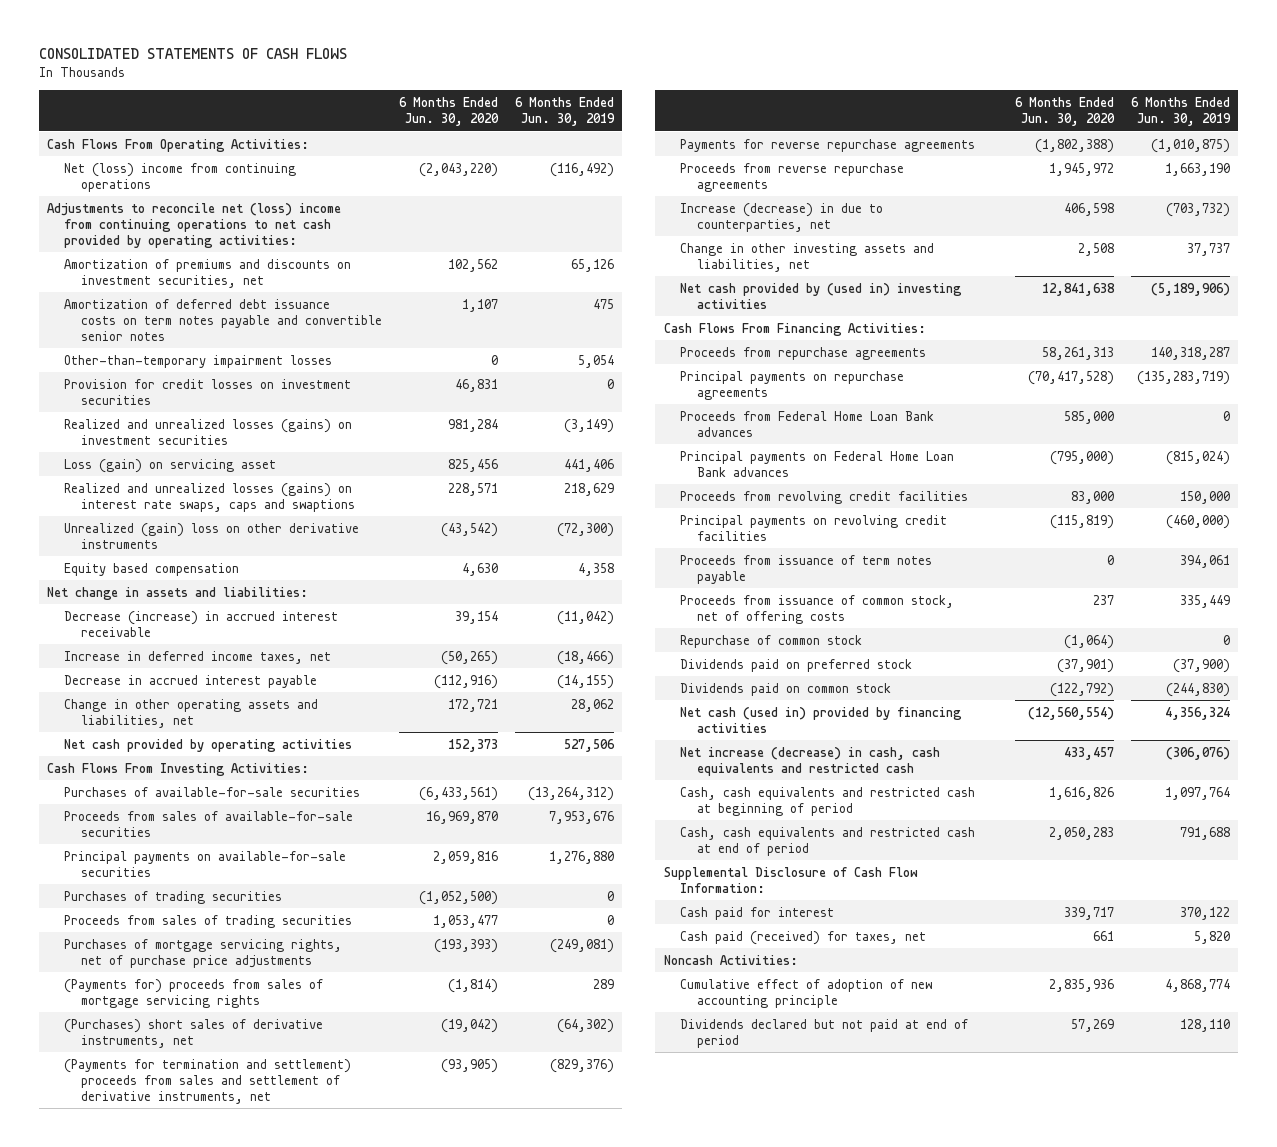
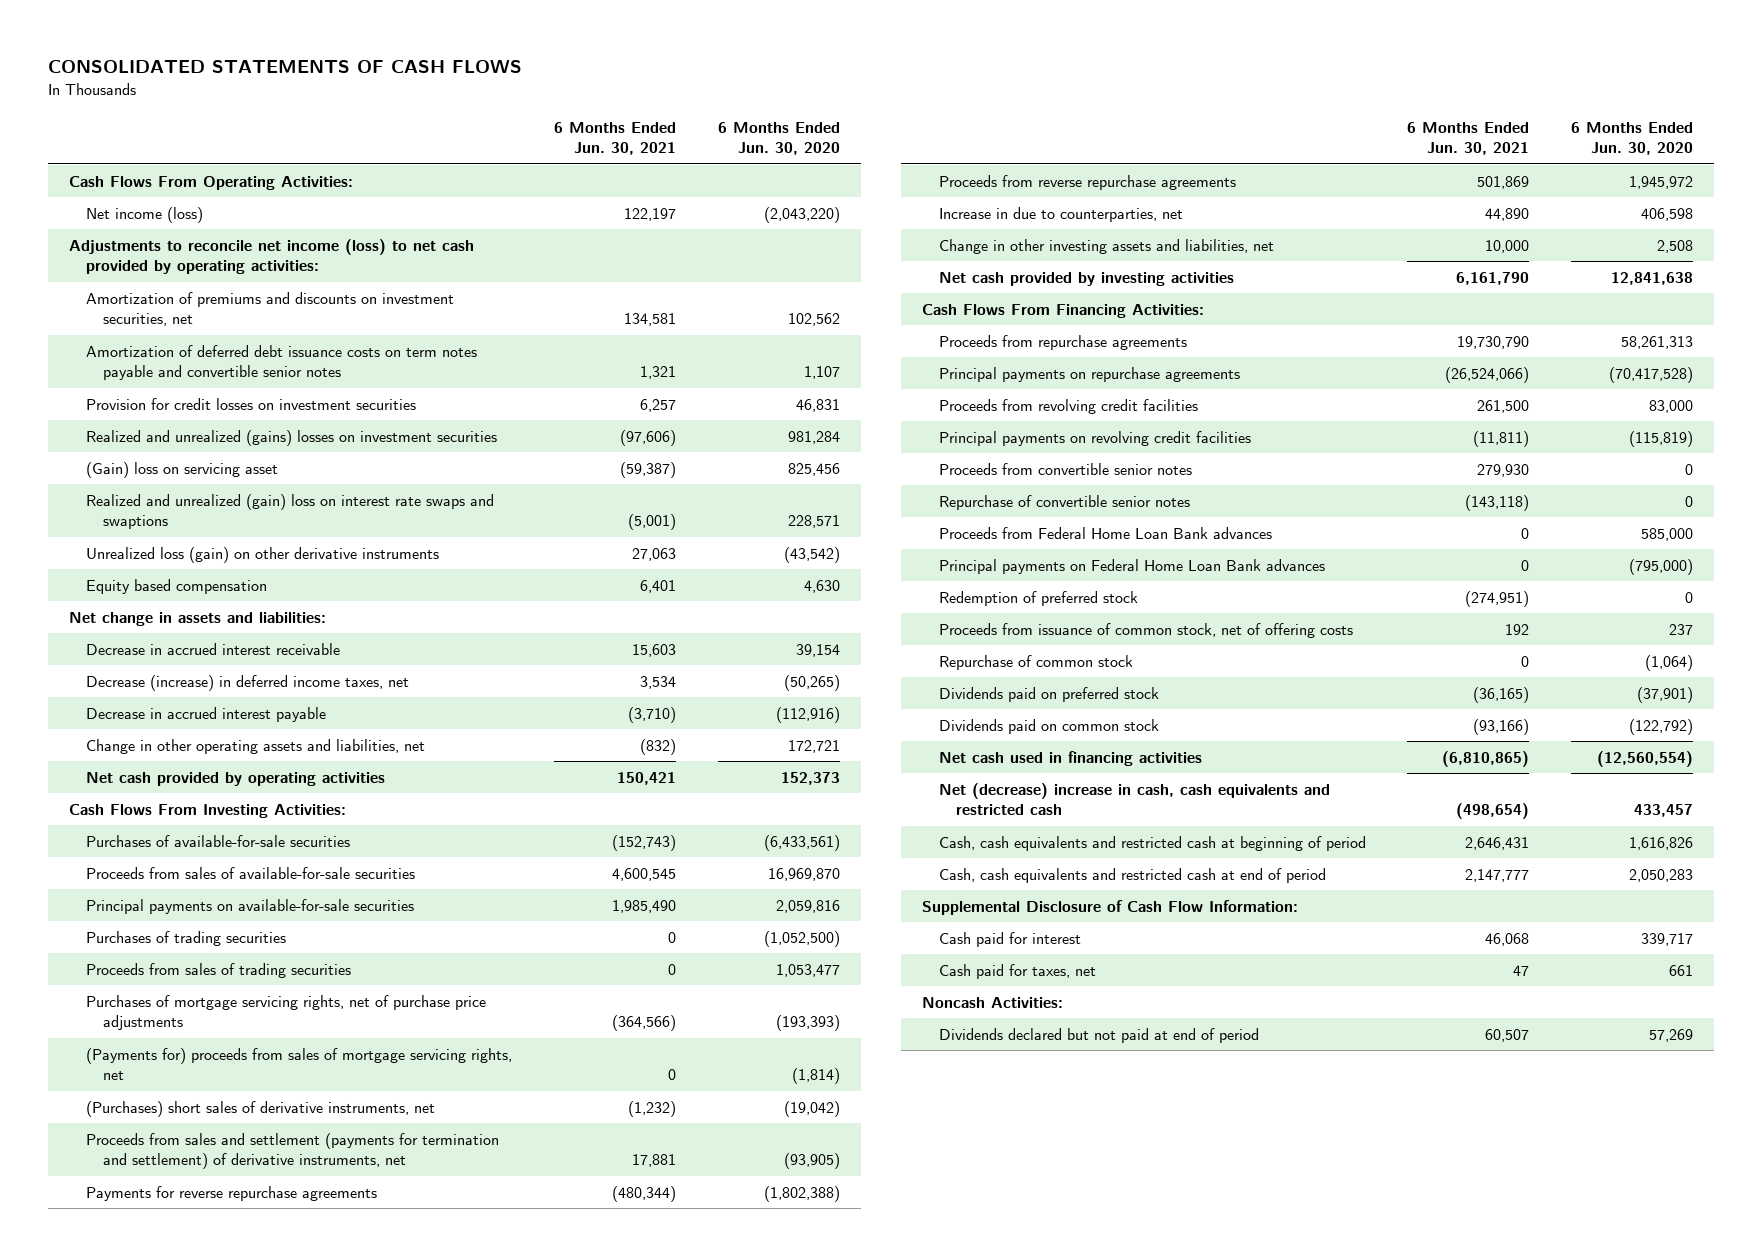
- | 6 Months Ended Jun. 30, 2020 | 6 Months Ended Jun. 30, 2019
+ | 6 Months Ended Jun. 30, 2021 | 6 Months Ended Jun. 30, 2020
- Net (loss) income from continuing operations | (2,043,220) | (116,492)
- Adjustments to reconcile net (loss) income from continuing operations to net cash provided by operating activities:
+ Net income (loss) | 122,197 | (2,043,220)
+ Adjustments to reconcile net income (loss) to net cash provided by operating activities:
- Other-than-temporary impairment losses | 0 | 5,054
- Realized and unrealized losses (gains) on investment securities | 981,284 | (3,149)
- Loss (gain) on servicing asset | 825,456 | 441,406
- Realized and unrealized losses (gains) on interest rate swaps, caps and swaptions | 228,571 | 218,629
- Unrealized (gain) loss on other derivative instruments | (43,542) | (72,300)
+ Realized and unrealized (gains) losses on investment securities | (97,606) | 981,284
+ (Gain) loss on servicing asset | (59,387) | 825,456
+ Realized and unrealized (gain) loss on interest rate swaps and swaptions | (5,001) | 228,571
+ Unrealized loss (gain) on other derivative instruments | 27,063 | (43,542)
- Decrease (increase) in accrued interest receivable | 39,154 | (11,042)
- Increase in deferred income taxes, net | (50,265) | (18,466)
+ Decrease in accrued interest receivable | 15,603 | 39,154
+ Decrease (increase) in deferred income taxes, net | 3,534 | (50,265)
- (Payments for) proceeds from sales of mortgage servicing rights | (1,814) | 289
+ (Payments for) proceeds from sales of mortgage servicing rights, net | 0 | (1,814)
- (Payments for termination and settlement) proceeds from sales and settlement of derivative instruments, net | (93,905) | (829,376)
+ Proceeds from sales and settlement (payments for termination and settlement) of derivative instruments, net | 17,881 | (93,905)
- Increase (decrease) in due to counterparties, net | 406,598 | (703,732)
+ Increase in due to counterparties, net | 44,890 | 406,598
- Net cash provided by (used in) investing activities | 12,841,638 | (5,189,906)
+ Net cash provided by investing activities | 6,161,790 | 12,841,638
- Proceeds from issuance of term notes payable | 0 | 394,061
+ Proceeds from convertible senior notes | 279,930 | 0
+ Repurchase of convertible senior notes | (143,118) | 0
moved down: Proceeds from Federal Home Loan Bank advances | 0 | 585,000
moved down: Principal payments on Federal Home Loan Bank advances | 0 | (795,000)
+ Redemption of preferred stock | (274,951) | 0
- Net cash (used in) provided by financing activities | (12,560,554) | 4,356,324
- Net increase (decrease) in cash, cash equivalents and restricted cash | 433,457 | (306,076)
+ Net cash used in financing activities | (6,810,865) | (12,560,554)
+ Net (decrease) increase in cash, cash equivalents and restricted cash | (498,654) | 433,457
- Cash paid (received) for taxes, net | 661 | 5,820
+ Cash paid for taxes, net | 47 | 661
- Cumulative effect of adoption of new accounting principle | 2,835,936 | 4,868,774

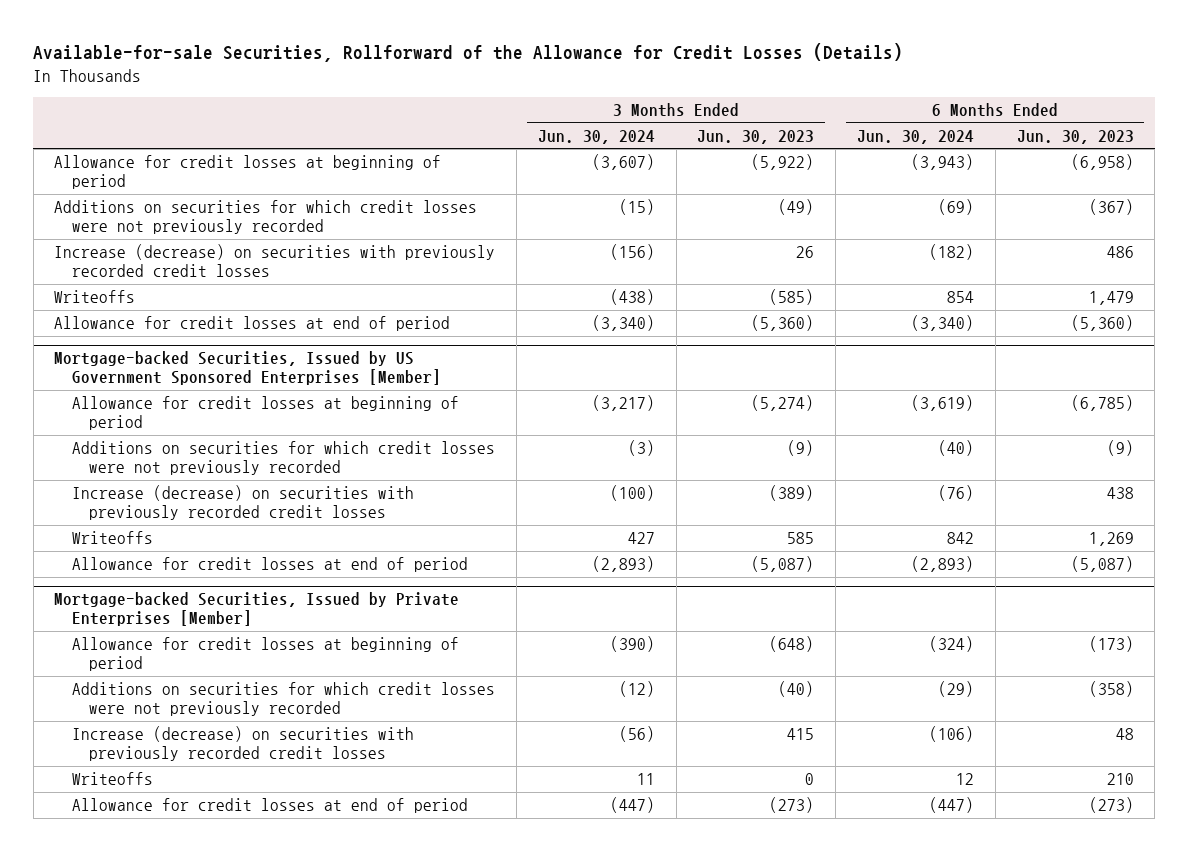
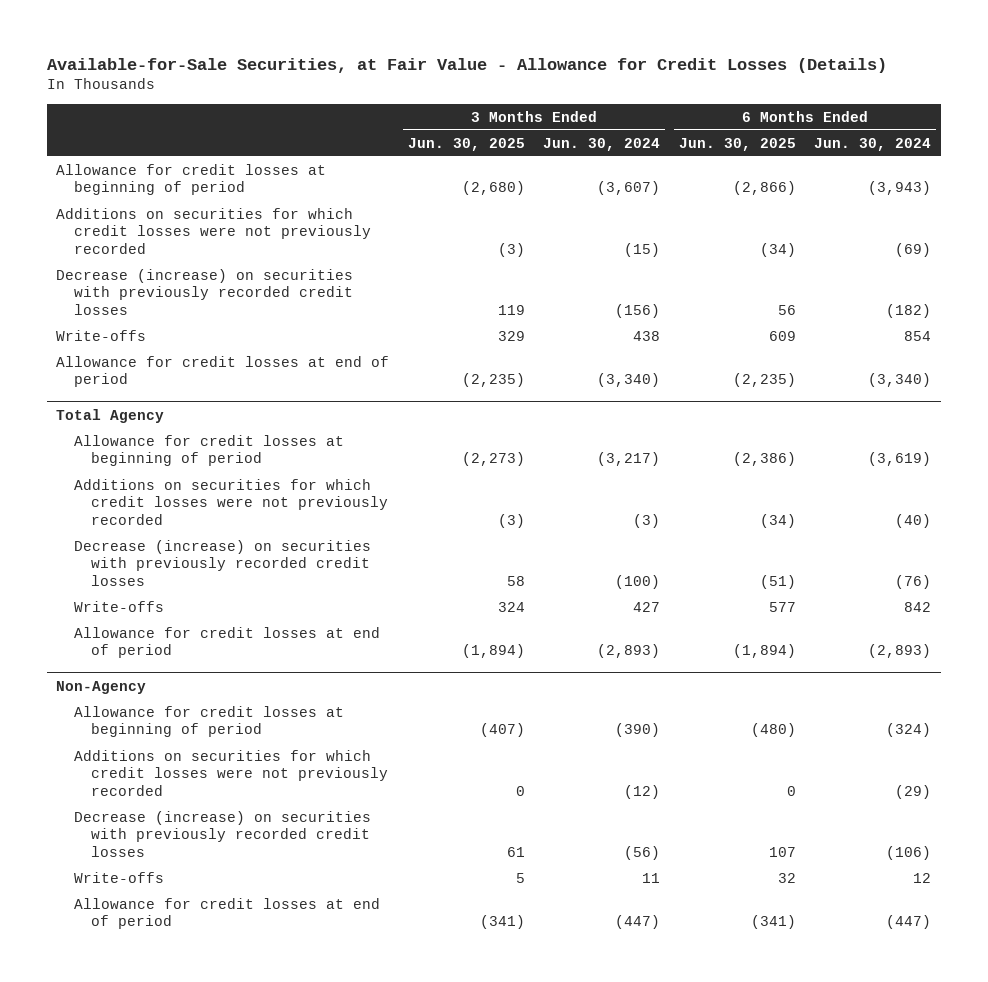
- Available-for-sale Securities, Rollforward of the Allowance for Credit Losses (Details)
+ Available-for-Sale Securities, at Fair Value - Allowance for Credit Losses (Details)
- | 3 Months Ended Jun. 30, 2024 | 3 Months Ended Jun. 30, 2023 | 6 Months Ended Jun. 30, 2024 | 6 Months Ended Jun. 30, 2023
+ | 3 Months Ended Jun. 30, 2025 | 3 Months Ended Jun. 30, 2024 | 6 Months Ended Jun. 30, 2025 | 6 Months Ended Jun. 30, 2024
- Increase (decrease) on securities with previously recorded credit losses | (156) | 26 | (182) | 486
- Writeoffs | (438) | (585) | 854 | 1,479
+ Decrease (increase) on securities with previously recorded credit losses | 119 | (156) | 56 | (182)
+ Write-offs | 329 | 438 | 609 | 854
- Mortgage-backed Securities, Issued by US Government Sponsored Enterprises [Member]
+ Total Agency
- Increase (decrease) on securities with previously recorded credit losses | (100) | (389) | (76) | 438
- Writeoffs | 427 | 585 | 842 | 1,269
+ Decrease (increase) on securities with previously recorded credit losses | 58 | (100) | (51) | (76)
+ Write-offs | 324 | 427 | 577 | 842
- Mortgage-backed Securities, Issued by Private Enterprises [Member]
+ Non-Agency
- Increase (decrease) on securities with previously recorded credit losses | (56) | 415 | (106) | 48
- Writeoffs | 11 | 0 | 12 | 210
+ Decrease (increase) on securities with previously recorded credit losses | 61 | (56) | 107 | (106)
+ Write-offs | 5 | 11 | 32 | 12

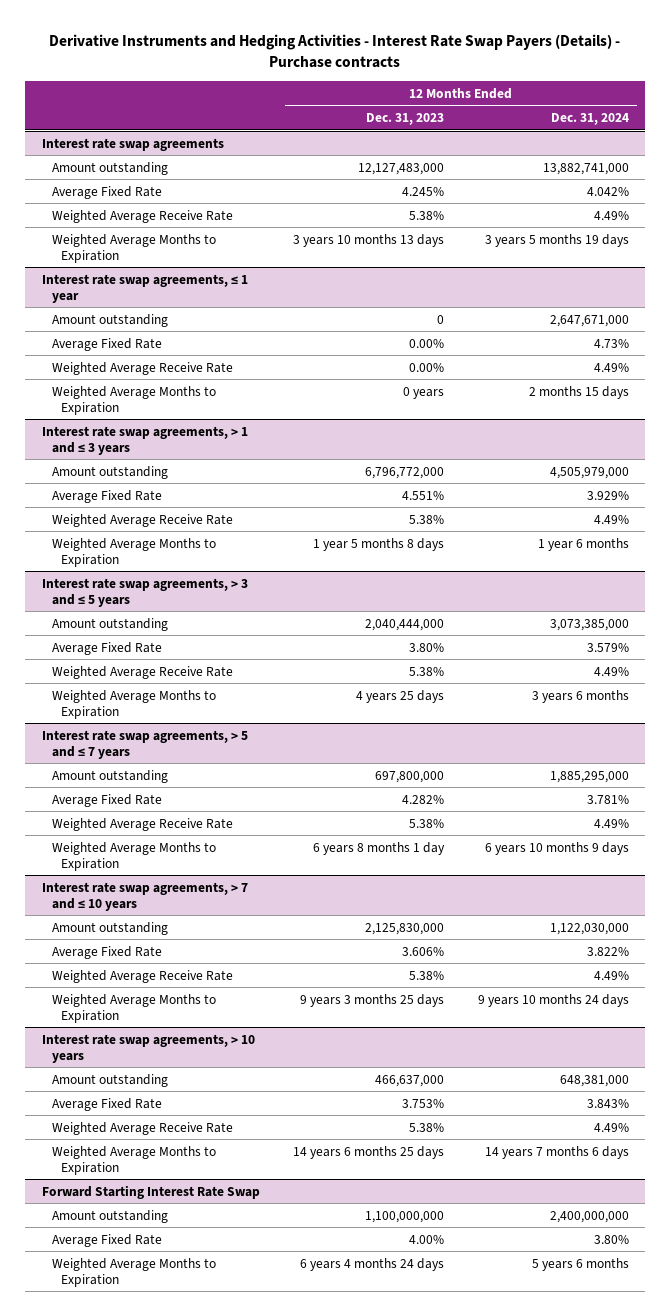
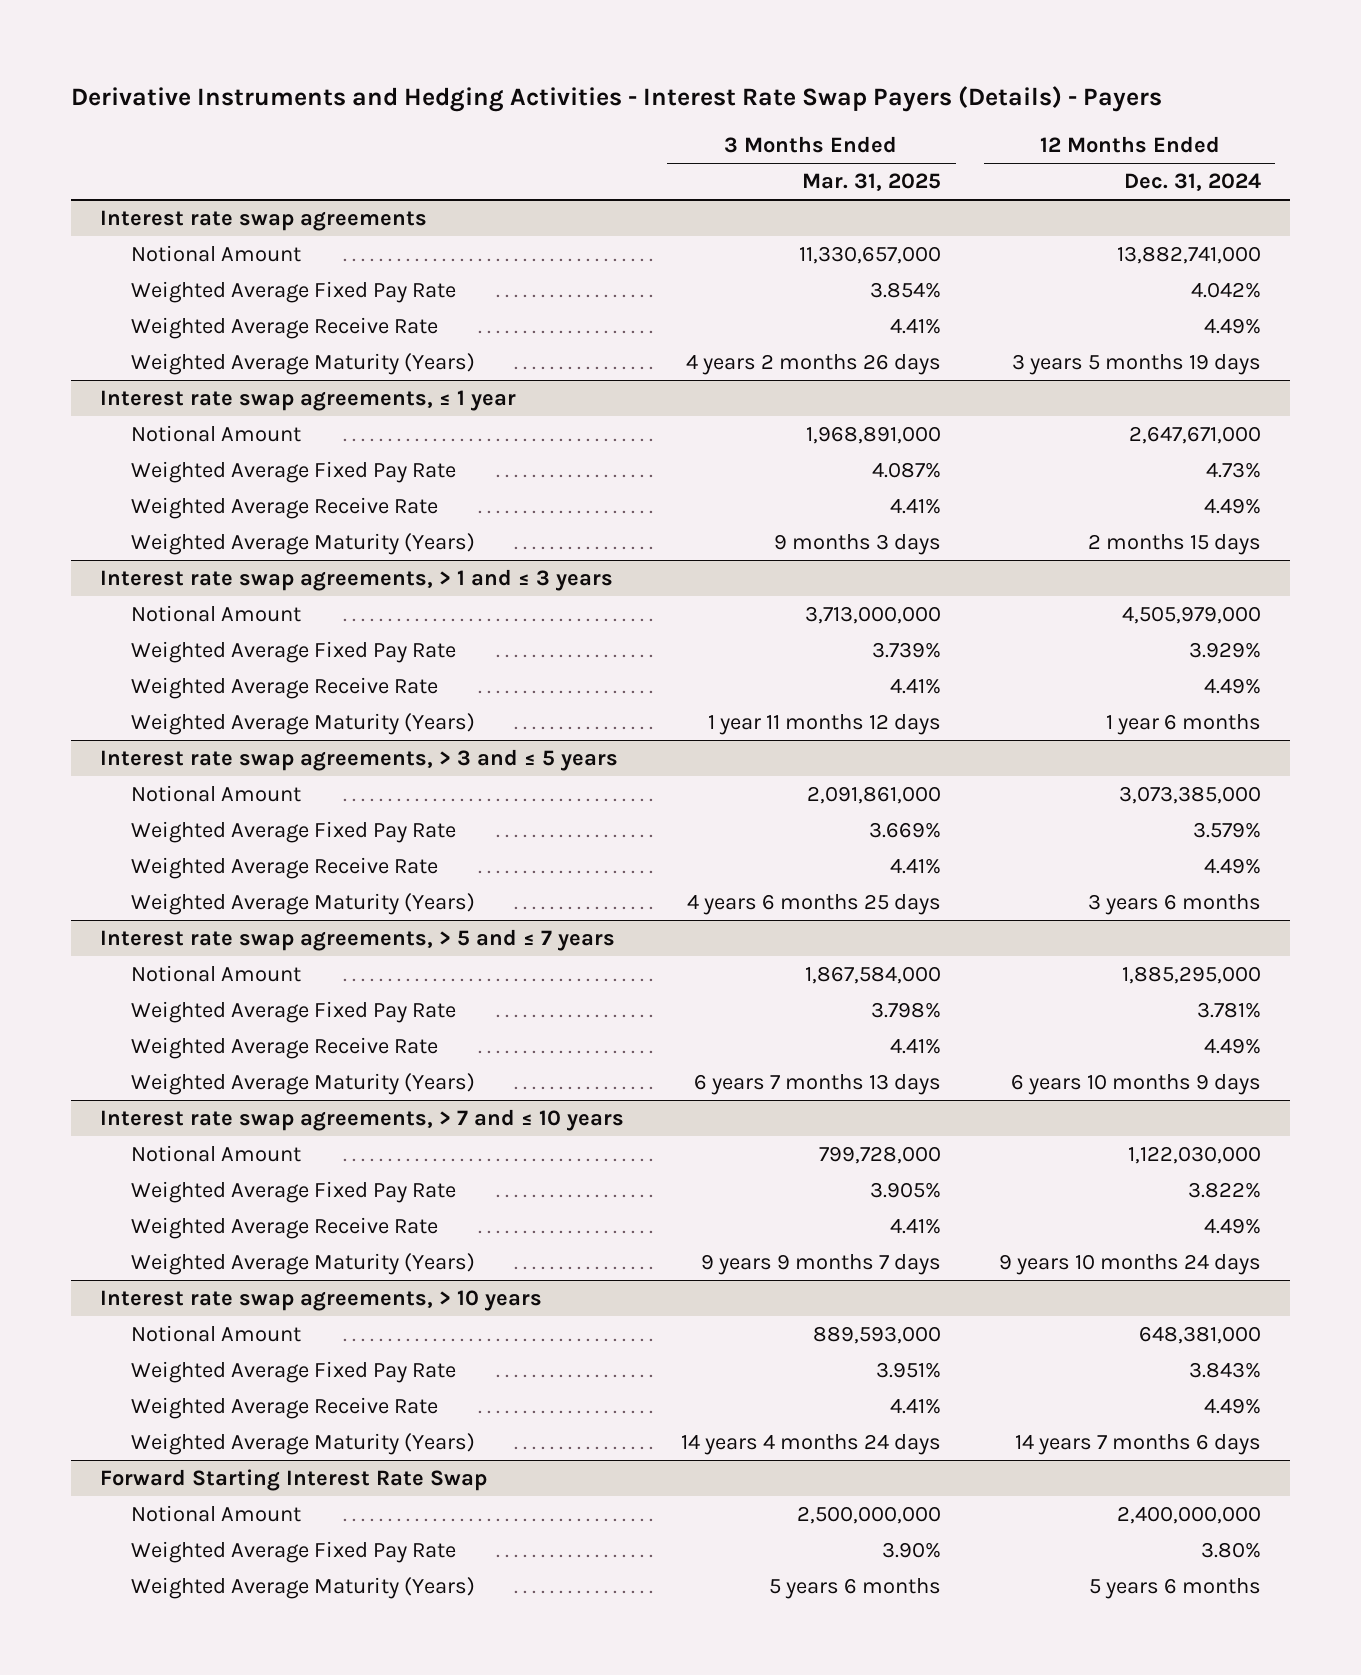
- Derivative Instruments and Hedging Activities - Interest Rate Swap Payers (Details) - Purchase contracts
+ Derivative Instruments and Hedging Activities - Interest Rate Swap Payers (Details) - Payers
- | 12 Months Ended Dec. 31, 2023 | 12 Months Ended Dec. 31, 2024
+ | 3 Months Ended Mar. 31, 2025 | 12 Months Ended Dec. 31, 2024
@ Interest rate swap agreements
- Amount outstanding | 12,127,483,000 | 13,882,741,000
- Average Fixed Rate | 4.245% | 4.042%
+ Notional Amount | 11,330,657,000 | 13,882,741,000
+ Weighted Average Fixed Pay Rate | 3.854% | 4.042%
- Weighted Average Months to Expiration | 3 years 10 months 13 days | 3 years 5 months 19 days
+ Weighted Average Maturity (Years) | 4 years 2 months 26 days | 3 years 5 months 19 days
@ Interest rate swap agreements, ≤ 1 year
- Amount outstanding | 0 | 2,647,671,000
- Average Fixed Rate | 0.00% | 4.73%
+ Notional Amount | 1,968,891,000 | 2,647,671,000
+ Weighted Average Fixed Pay Rate | 4.087% | 4.73%
- Weighted Average Months to Expiration | 0 years | 2 months 15 days
+ Weighted Average Maturity (Years) | 9 months 3 days | 2 months 15 days
@ Interest rate swap agreements, > 1 and ≤ 3 years
- Amount outstanding | 6,796,772,000 | 4,505,979,000
- Average Fixed Rate | 4.551% | 3.929%
+ Notional Amount | 3,713,000,000 | 4,505,979,000
+ Weighted Average Fixed Pay Rate | 3.739% | 3.929%
- Weighted Average Months to Expiration | 1 year 5 months 8 days | 1 year 6 months
+ Weighted Average Maturity (Years) | 1 year 11 months 12 days | 1 year 6 months
@ Interest rate swap agreements, > 3 and ≤ 5 years
- Amount outstanding | 2,040,444,000 | 3,073,385,000
- Average Fixed Rate | 3.80% | 3.579%
+ Notional Amount | 2,091,861,000 | 3,073,385,000
+ Weighted Average Fixed Pay Rate | 3.669% | 3.579%
- Weighted Average Months to Expiration | 4 years 25 days | 3 years 6 months
+ Weighted Average Maturity (Years) | 4 years 6 months 25 days | 3 years 6 months
@ Interest rate swap agreements, > 5 and ≤ 7 years
- Amount outstanding | 697,800,000 | 1,885,295,000
- Average Fixed Rate | 4.282% | 3.781%
+ Notional Amount | 1,867,584,000 | 1,885,295,000
+ Weighted Average Fixed Pay Rate | 3.798% | 3.781%
- Weighted Average Months to Expiration | 6 years 8 months 1 day | 6 years 10 months 9 days
+ Weighted Average Maturity (Years) | 6 years 7 months 13 days | 6 years 10 months 9 days
@ Interest rate swap agreements, > 7 and ≤ 10 years
- Amount outstanding | 2,125,830,000 | 1,122,030,000
- Average Fixed Rate | 3.606% | 3.822%
+ Notional Amount | 799,728,000 | 1,122,030,000
+ Weighted Average Fixed Pay Rate | 3.905% | 3.822%
- Weighted Average Months to Expiration | 9 years 3 months 25 days | 9 years 10 months 24 days
+ Weighted Average Maturity (Years) | 9 years 9 months 7 days | 9 years 10 months 24 days
@ Interest rate swap agreements, > 10 years
- Amount outstanding | 466,637,000 | 648,381,000
- Average Fixed Rate | 3.753% | 3.843%
+ Notional Amount | 889,593,000 | 648,381,000
+ Weighted Average Fixed Pay Rate | 3.951% | 3.843%
- Weighted Average Months to Expiration | 14 years 6 months 25 days | 14 years 7 months 6 days
+ Weighted Average Maturity (Years) | 14 years 4 months 24 days | 14 years 7 months 6 days
@ Forward Starting Interest Rate Swap
- Amount outstanding | 1,100,000,000 | 2,400,000,000
- Average Fixed Rate | 4.00% | 3.80%
- Weighted Average Months to Expiration | 6 years 4 months 24 days | 5 years 6 months
+ Notional Amount | 2,500,000,000 | 2,400,000,000
+ Weighted Average Fixed Pay Rate | 3.90% | 3.80%
+ Weighted Average Maturity (Years) | 5 years 6 months | 5 years 6 months

